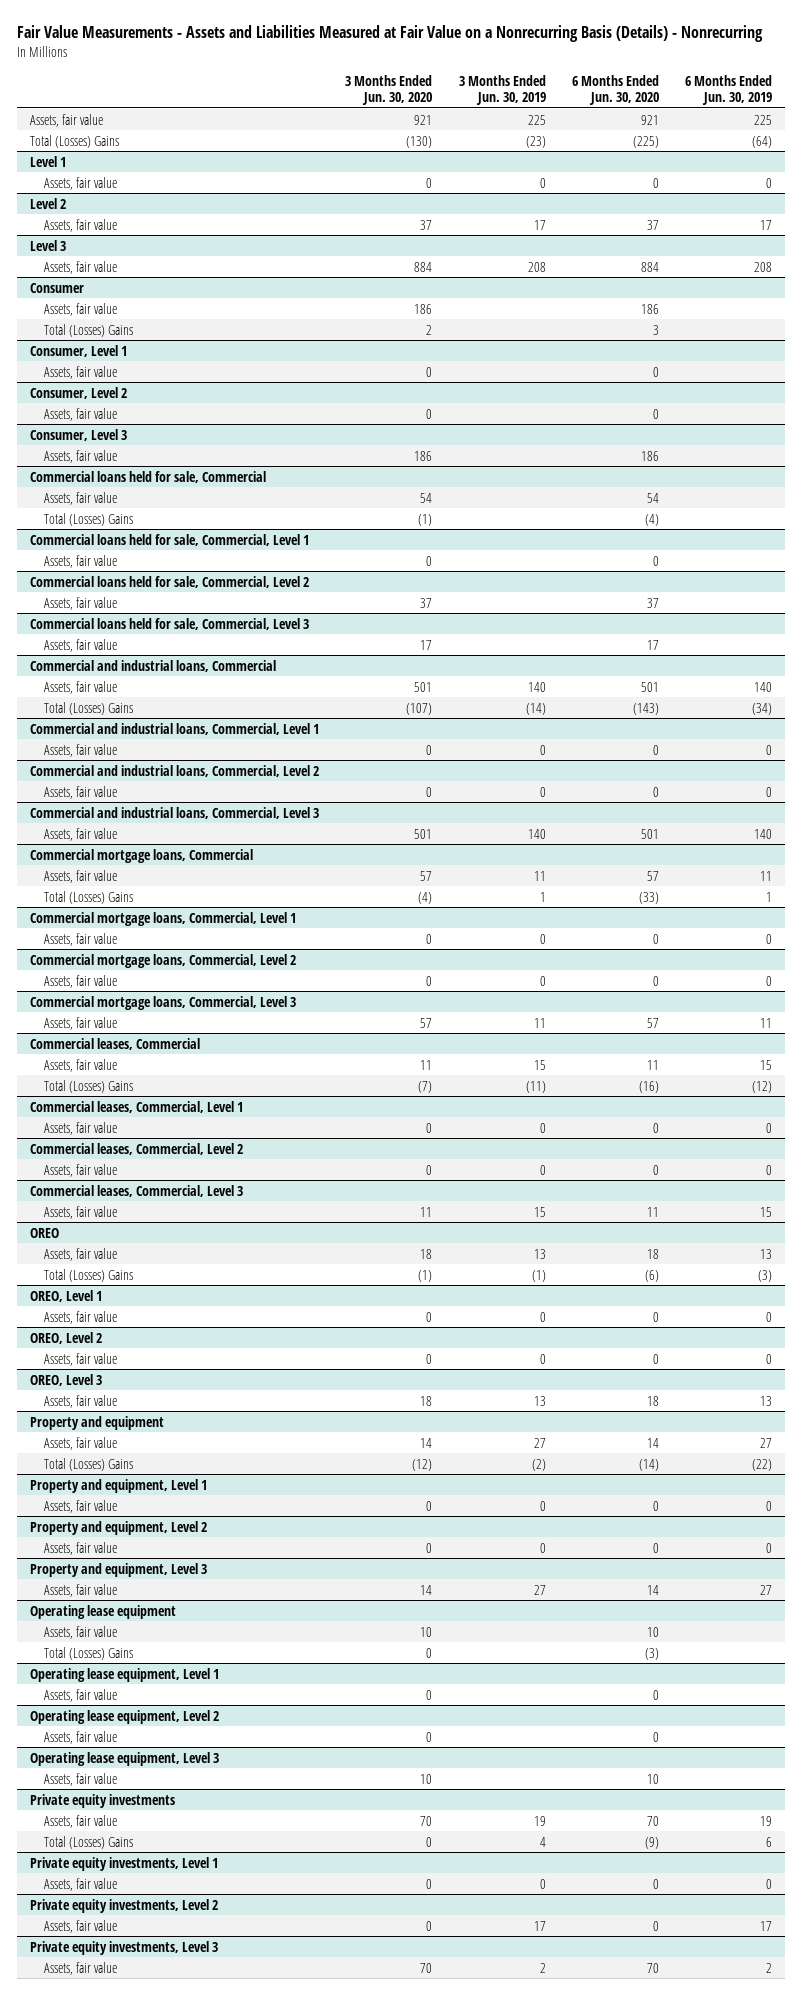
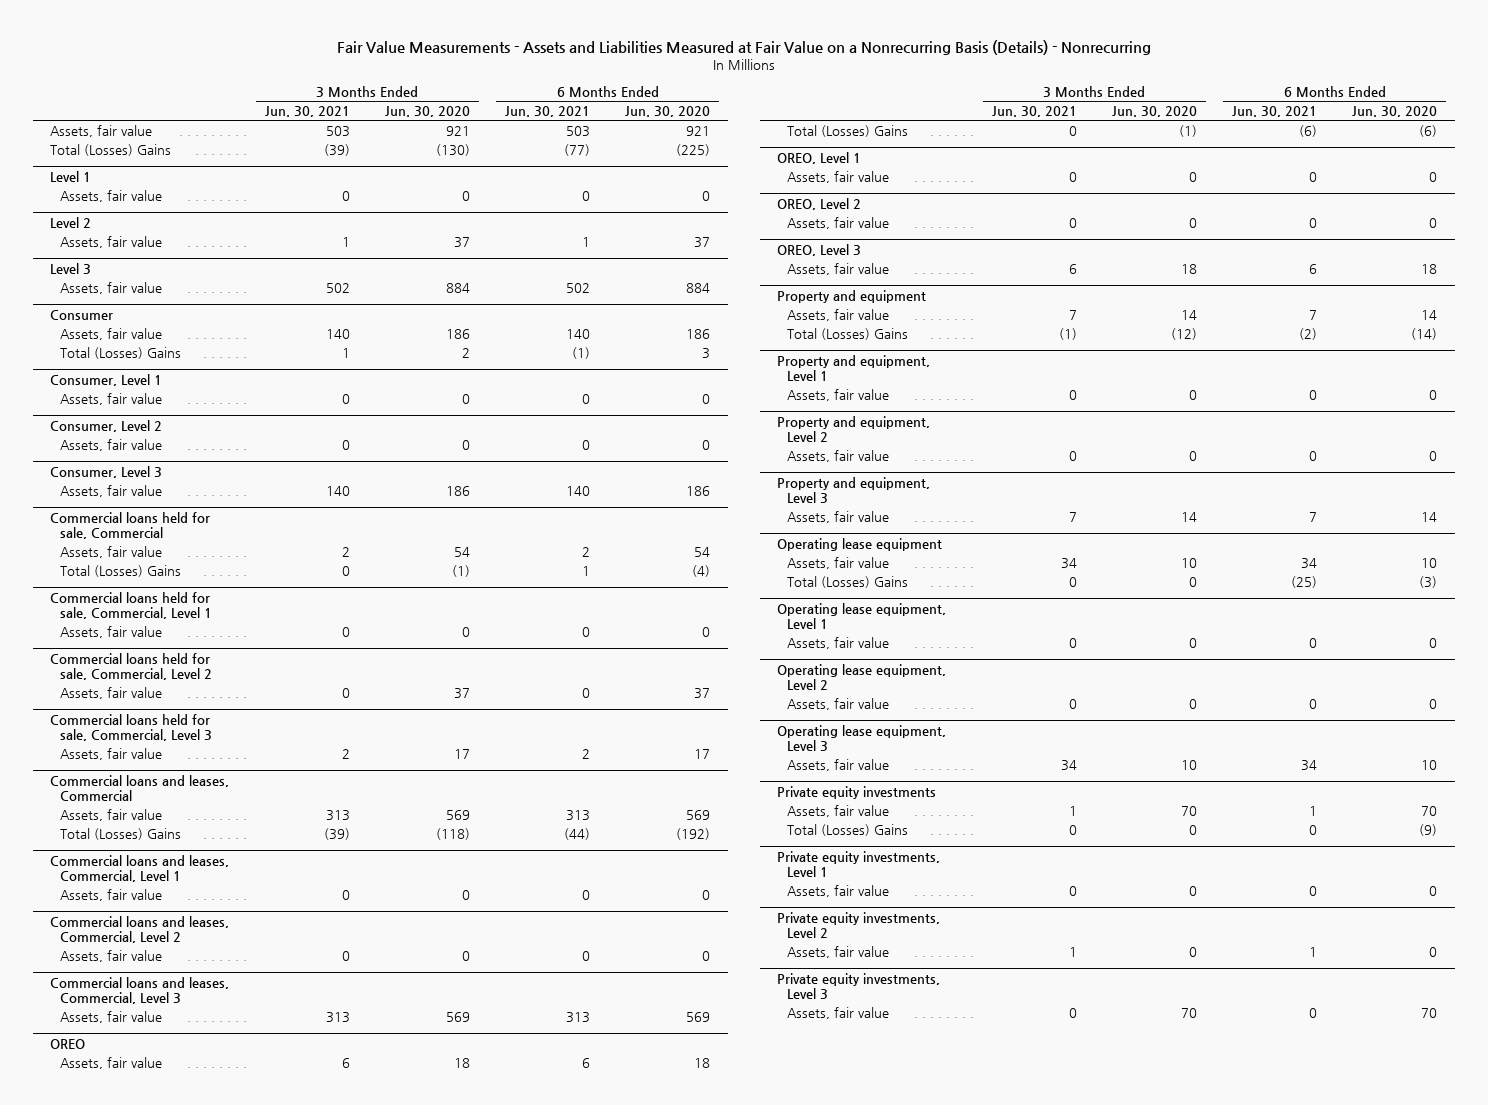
- | 3 Months Ended Jun. 30, 2020 | 3 Months Ended Jun. 30, 2019 | 6 Months Ended Jun. 30, 2020 | 6 Months Ended Jun. 30, 2019
+ | 3 Months Ended Jun. 30, 2021 | 3 Months Ended Jun. 30, 2020 | 6 Months Ended Jun. 30, 2021 | 6 Months Ended Jun. 30, 2020
- Commercial and industrial loans, Commercial
- Assets, fair value | 501 | 140 | 501 | 140
- Total (Losses) Gains | (107) | (14) | (143) | (34)
- Commercial and industrial loans, Commercial, Level 1
- Assets, fair value | 0 | 0 | 0 | 0
- Commercial and industrial loans, Commercial, Level 2
- Assets, fair value | 0 | 0 | 0 | 0
- Commercial and industrial loans, Commercial, Level 3
- Assets, fair value | 501 | 140 | 501 | 140
- Commercial mortgage loans, Commercial
- Assets, fair value | 57 | 11 | 57 | 11
- Total (Losses) Gains | (4) | 1 | (33) | 1
- Commercial mortgage loans, Commercial, Level 1
- Assets, fair value | 0 | 0 | 0 | 0
- Commercial mortgage loans, Commercial, Level 2
- Assets, fair value | 0 | 0 | 0 | 0
- Commercial mortgage loans, Commercial, Level 3
- Assets, fair value | 57 | 11 | 57 | 11
- Commercial leases, Commercial
- Assets, fair value | 11 | 15 | 11 | 15
- Total (Losses) Gains | (7) | (11) | (16) | (12)
- Commercial leases, Commercial, Level 1
+ Commercial loans and leases, Commercial
+ Assets, fair value | 313 | 569 | 313 | 569
+ Total (Losses) Gains | (39) | (118) | (44) | (192)
+ Commercial loans and leases, Commercial, Level 1
- Commercial leases, Commercial, Level 2
+ Commercial loans and leases, Commercial, Level 2
- Commercial leases, Commercial, Level 3
- Assets, fair value | 11 | 15 | 11 | 15
+ Commercial loans and leases, Commercial, Level 3
+ Assets, fair value | 313 | 569 | 313 | 569

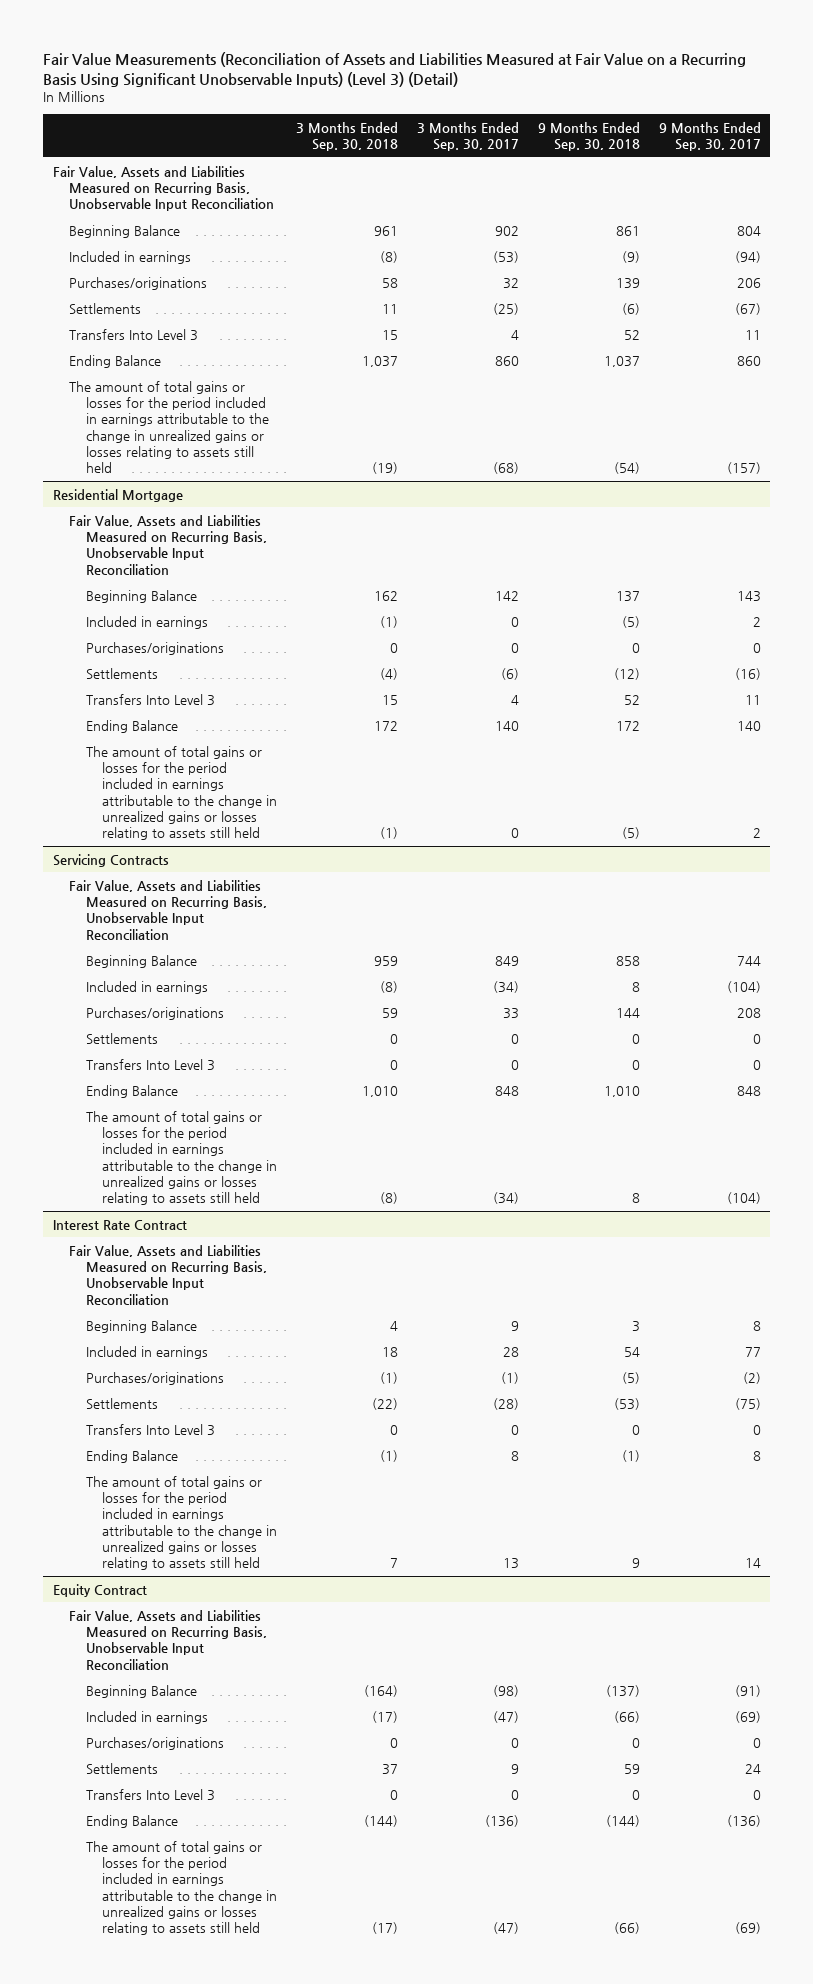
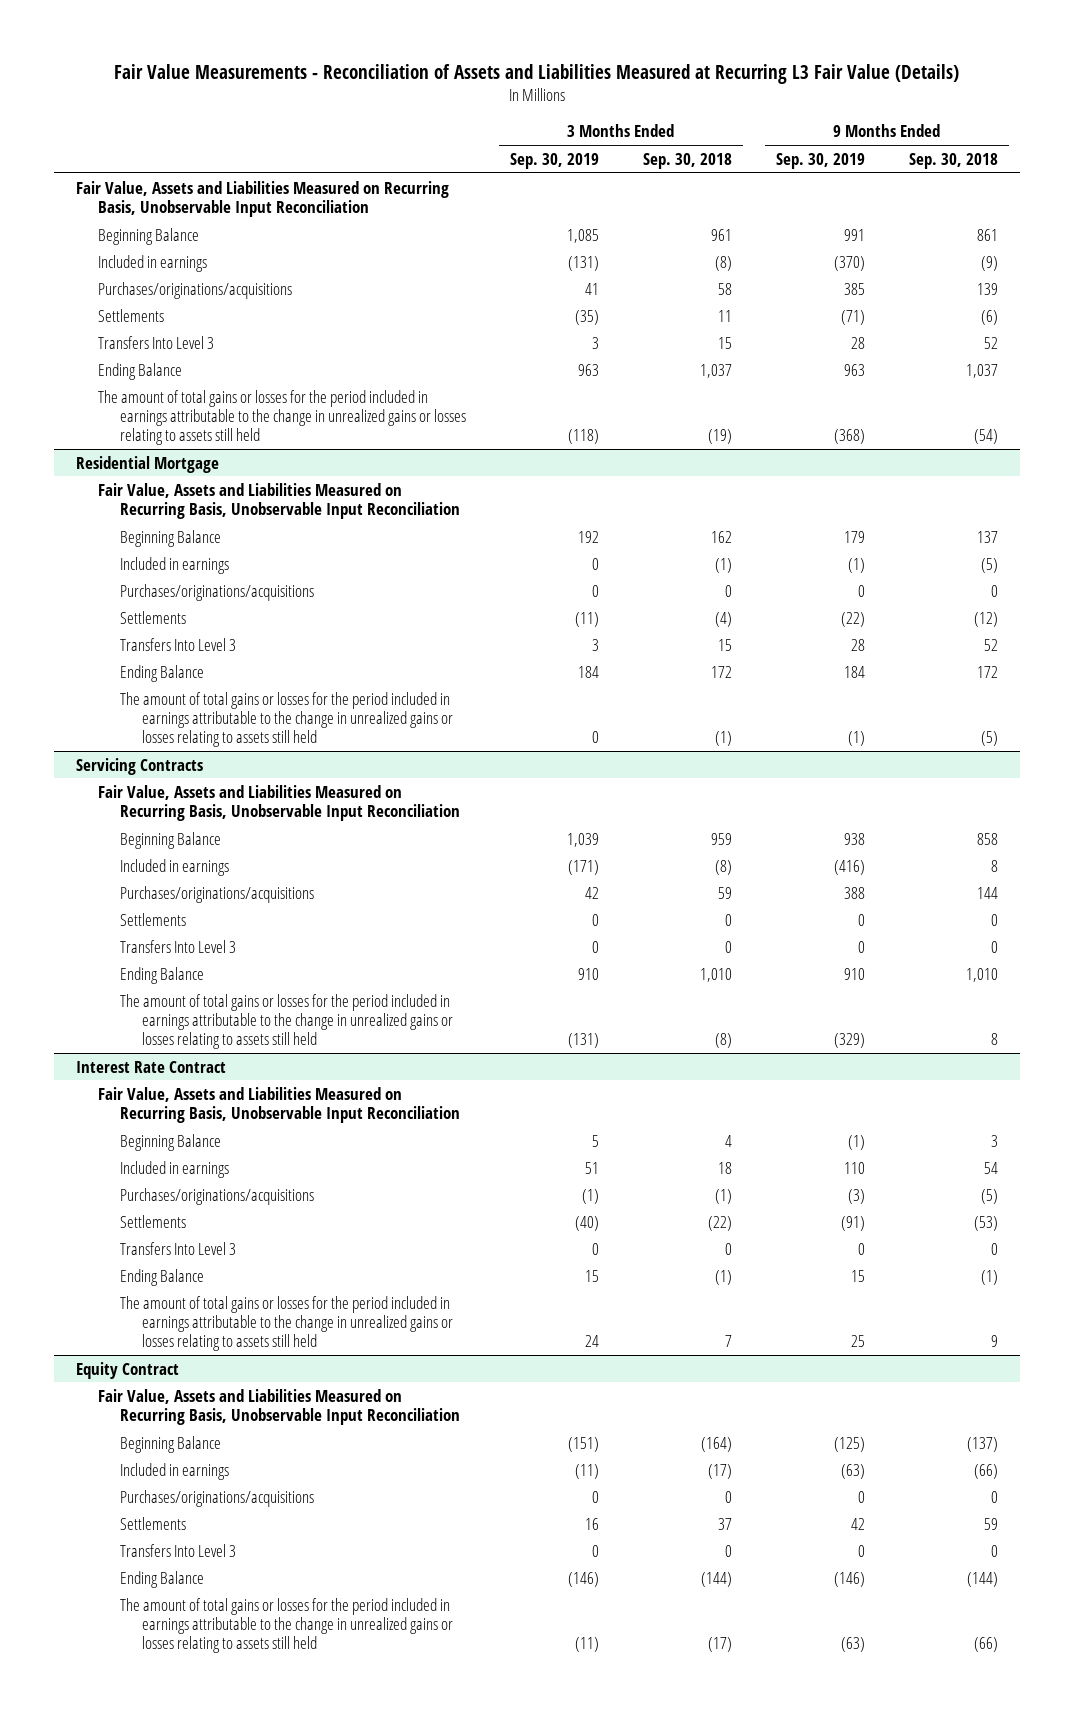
- Fair Value Measurements (Reconciliation of Assets and Liabilities Measured at Fair Value on a Recurring Basis Using Significant Unobservable Inputs) (Level 3) (Detail)
+ Fair Value Measurements - Reconciliation of Assets and Liabilities Measured at Recurring L3 Fair Value (Details)
- | 3 Months Ended Sep. 30, 2018 | 3 Months Ended Sep. 30, 2017 | 9 Months Ended Sep. 30, 2018 | 9 Months Ended Sep. 30, 2017
+ | 3 Months Ended Sep. 30, 2019 | 3 Months Ended Sep. 30, 2018 | 9 Months Ended Sep. 30, 2019 | 9 Months Ended Sep. 30, 2018
- Purchases/originations | 58 | 32 | 139 | 206
+ Purchases/originations/acquisitions | 41 | 58 | 385 | 139
@ Residential Mortgage
- Purchases/originations | 0 | 0 | 0 | 0
+ Purchases/originations/acquisitions | 0 | 0 | 0 | 0
@ Servicing Contracts
- Purchases/originations | 59 | 33 | 144 | 208
+ Purchases/originations/acquisitions | 42 | 59 | 388 | 144
@ Interest Rate Contract
- Purchases/originations | (1) | (1) | (5) | (2)
+ Purchases/originations/acquisitions | (1) | (1) | (3) | (5)
@ Equity Contract
- Purchases/originations | 0 | 0 | 0 | 0
+ Purchases/originations/acquisitions | 0 | 0 | 0 | 0

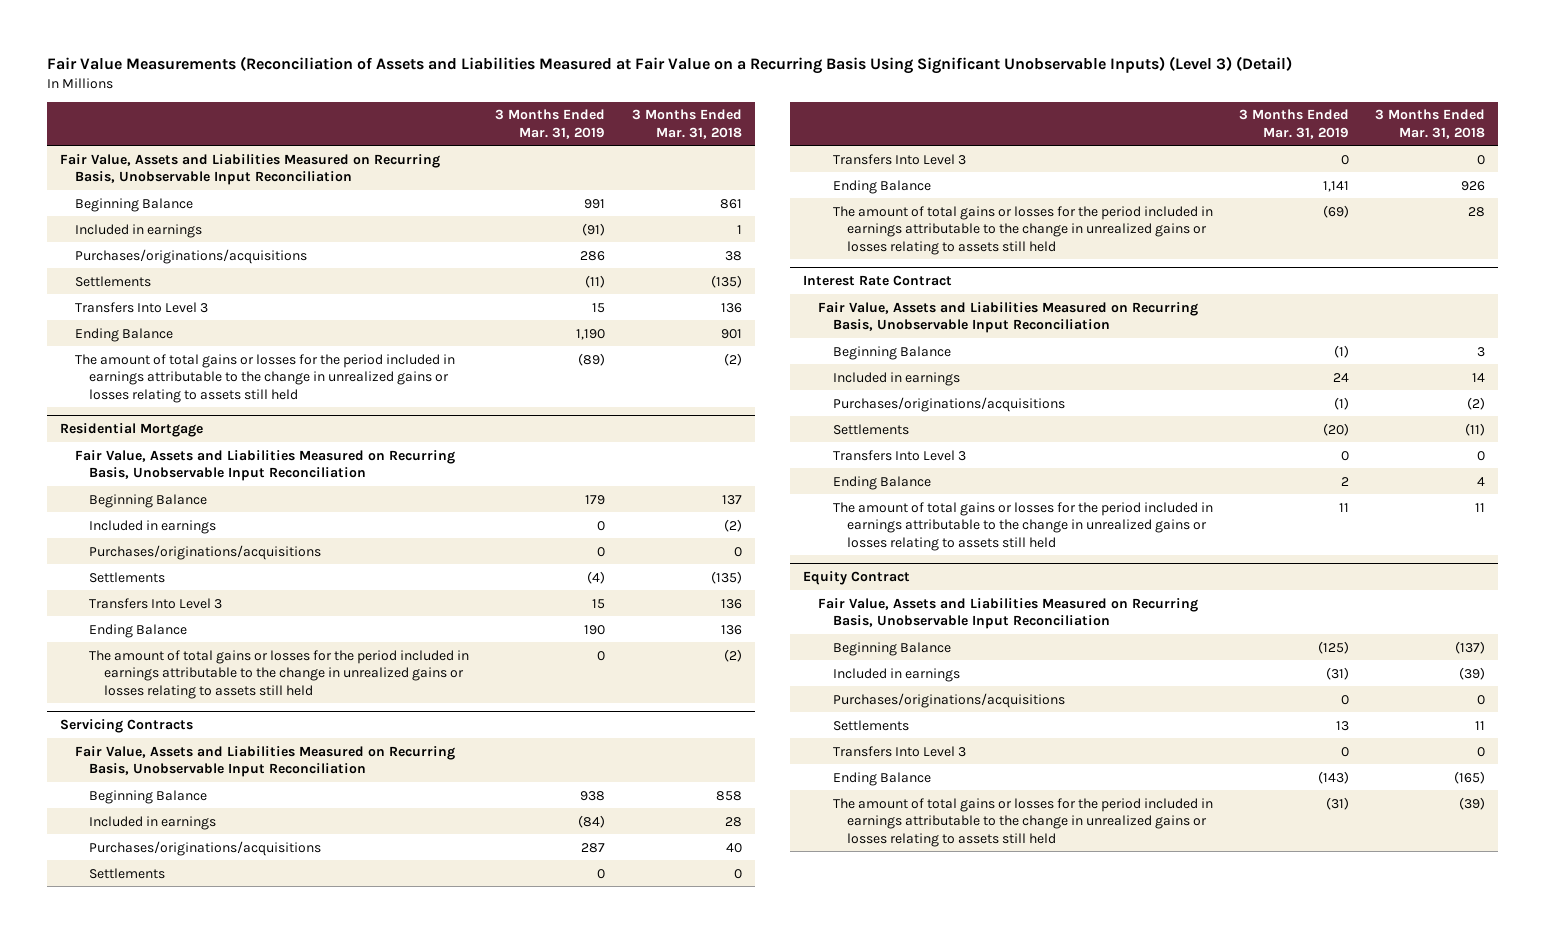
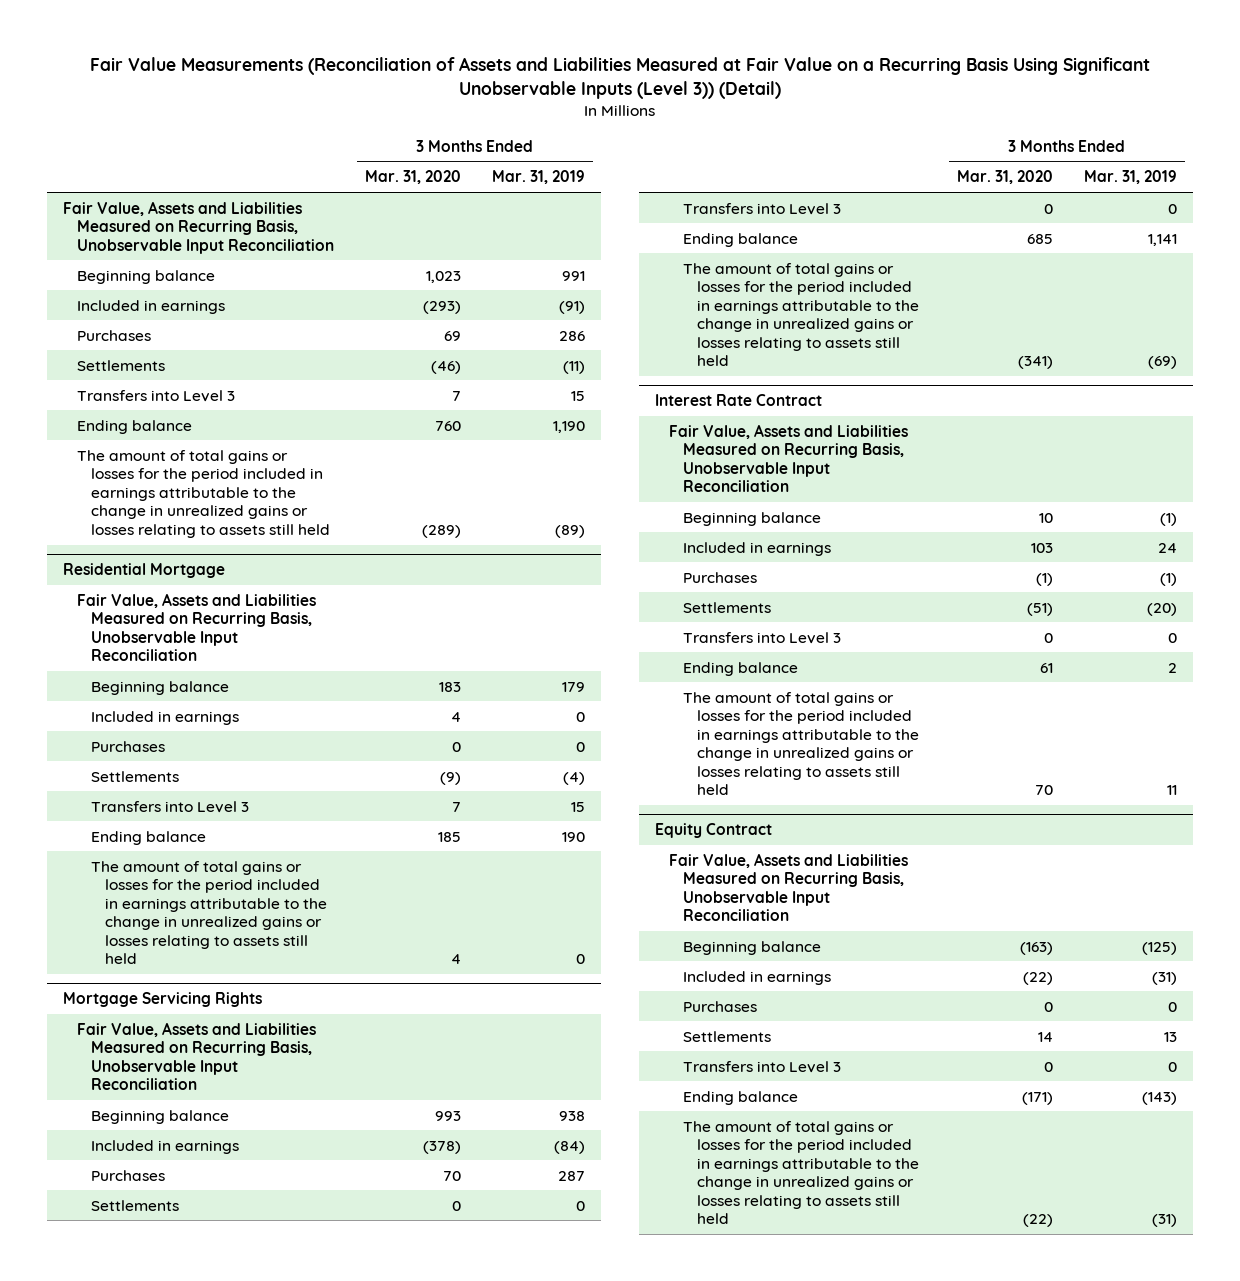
- Fair Value Measurements (Reconciliation of Assets and Liabilities Measured at Fair Value on a Recurring Basis Using Significant Unobservable Inputs) (Level 3) (Detail)
+ Fair Value Measurements (Reconciliation of Assets and Liabilities Measured at Fair Value on a Recurring Basis Using Significant Unobservable Inputs (Level 3)) (Detail)
- | 3 Months Ended Mar. 31, 2019 | 3 Months Ended Mar. 31, 2018
+ | 3 Months Ended Mar. 31, 2020 | 3 Months Ended Mar. 31, 2019
- Beginning Balance | 991 | 861
+ Beginning balance | 1,023 | 991
- Purchases/originations/acquisitions | 286 | 38
+ Purchases | 69 | 286
- Transfers Into Level 3 | 15 | 136
- Ending Balance | 1,190 | 901
+ Transfers into Level 3 | 7 | 15
+ Ending balance | 760 | 1,190
@ Residential Mortgage
- Beginning Balance | 179 | 137
+ Beginning balance | 183 | 179
- Purchases/originations/acquisitions | 0 | 0
+ Purchases | 0 | 0
- Transfers Into Level 3 | 15 | 136
- Ending Balance | 190 | 136
+ Transfers into Level 3 | 7 | 15
+ Ending balance | 185 | 190
- Servicing Contracts
+ Mortgage Servicing Rights
- Beginning Balance | 938 | 858
+ Beginning balance | 993 | 938
- Purchases/originations/acquisitions | 287 | 40
+ Purchases | 70 | 287
- Transfers Into Level 3 | 0 | 0
- Ending Balance | 1,141 | 926
+ Transfers into Level 3 | 0 | 0
+ Ending balance | 685 | 1,141
@ Interest Rate Contract
- Beginning Balance | (1) | 3
+ Beginning balance | 10 | (1)
- Purchases/originations/acquisitions | (1) | (2)
+ Purchases | (1) | (1)
- Transfers Into Level 3 | 0 | 0
- Ending Balance | 2 | 4
+ Transfers into Level 3 | 0 | 0
+ Ending balance | 61 | 2
@ Equity Contract
- Beginning Balance | (125) | (137)
+ Beginning balance | (163) | (125)
- Purchases/originations/acquisitions | 0 | 0
+ Purchases | 0 | 0
- Transfers Into Level 3 | 0 | 0
- Ending Balance | (143) | (165)
+ Transfers into Level 3 | 0 | 0
+ Ending balance | (171) | (143)

